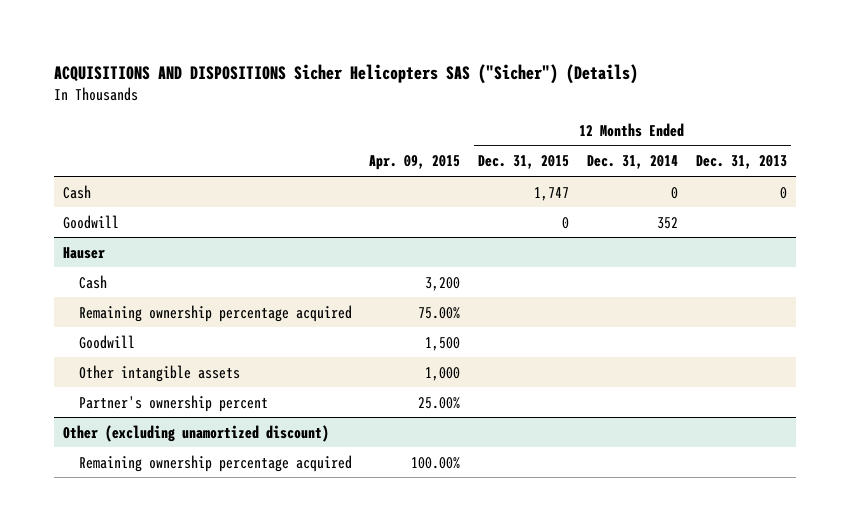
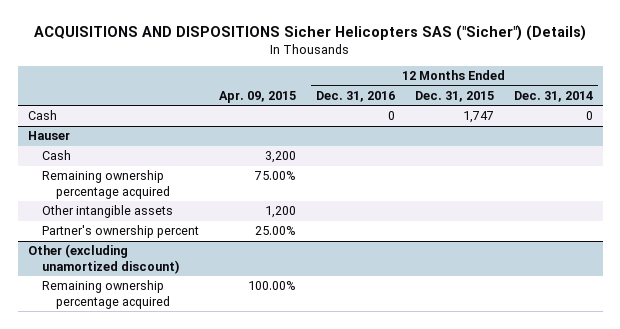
- | Apr. 09, 2015 | 12 Months Ended Dec. 31, 2015 | 12 Months Ended Dec. 31, 2014 | 12 Months Ended Dec. 31, 2013
+ | Apr. 09, 2015 | 12 Months Ended Dec. 31, 2016 | 12 Months Ended Dec. 31, 2015 | 12 Months Ended Dec. 31, 2014
- Goodwill | | 0 | 352 |
@ Hauser
- Goodwill | 1,500 | | |
- Other intangible assets | 1,000 | | |
+ Other intangible assets | 1,200 | | |

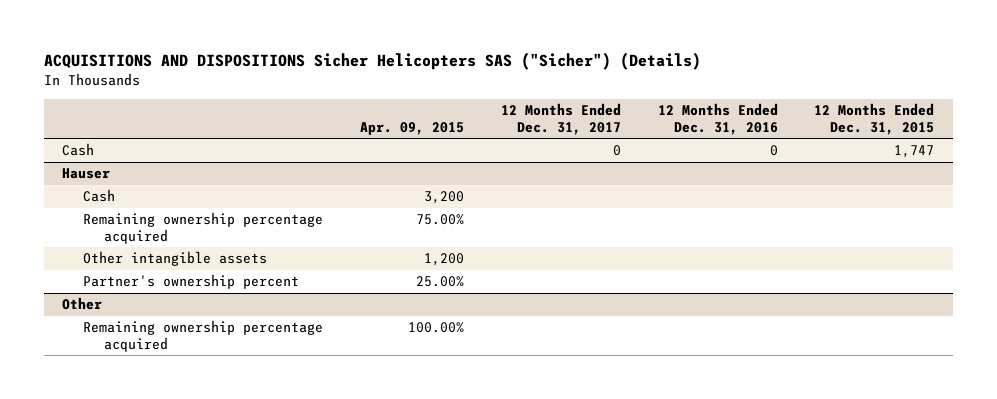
- | Apr. 09, 2015 | 12 Months Ended Dec. 31, 2016 | 12 Months Ended Dec. 31, 2015 | 12 Months Ended Dec. 31, 2014
+ | Apr. 09, 2015 | 12 Months Ended Dec. 31, 2017 | 12 Months Ended Dec. 31, 2016 | 12 Months Ended Dec. 31, 2015
- Other (excluding unamortized discount)
+ Other

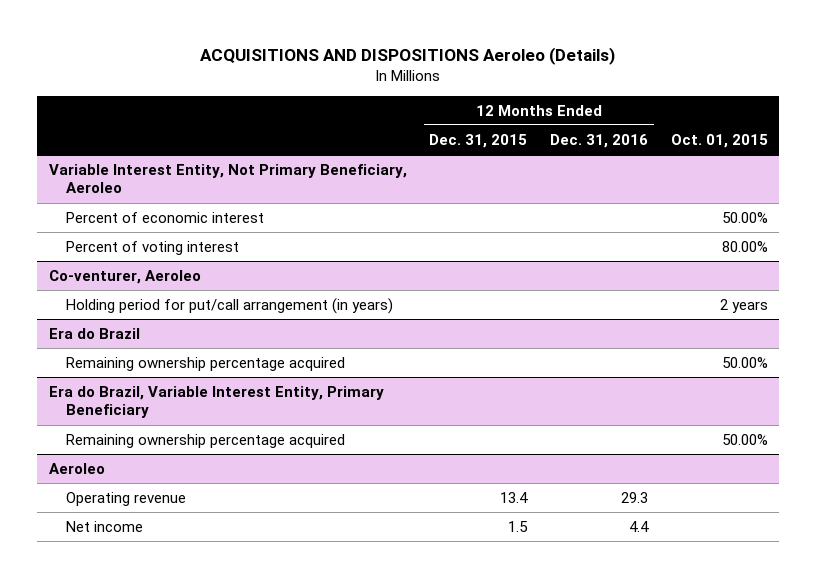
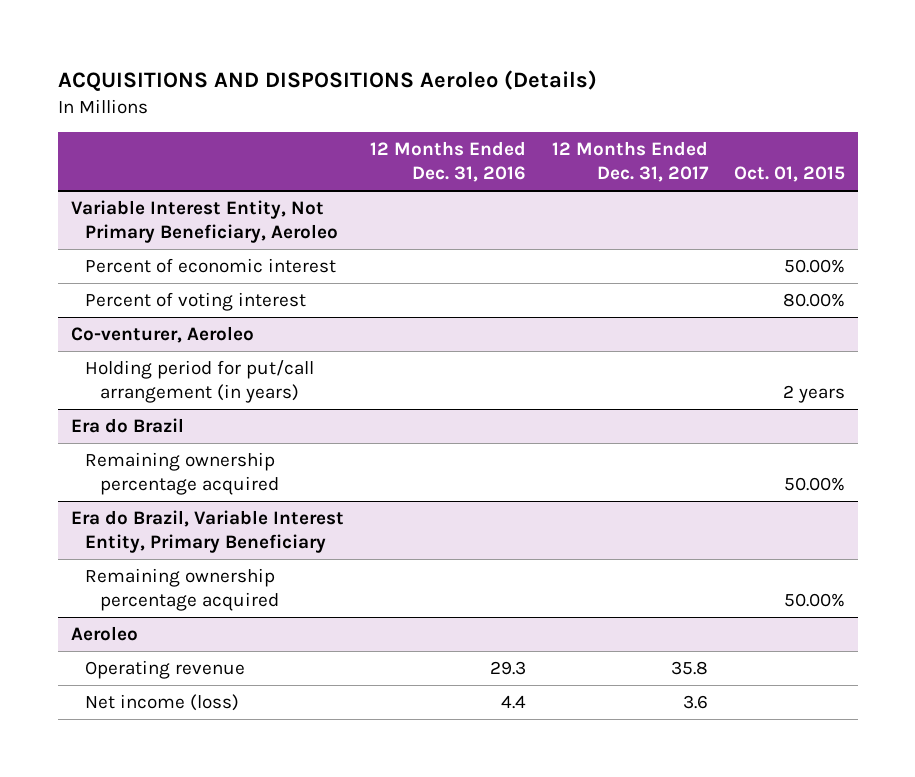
- | 12 Months Ended Dec. 31, 2015 | 12 Months Ended Dec. 31, 2016 | Oct. 01, 2015
+ | 12 Months Ended Dec. 31, 2016 | 12 Months Ended Dec. 31, 2017 | Oct. 01, 2015
@ Aeroleo
- Net income | 1.5 | 4.4 |
+ Net income (loss) | 4.4 | 3.6 |

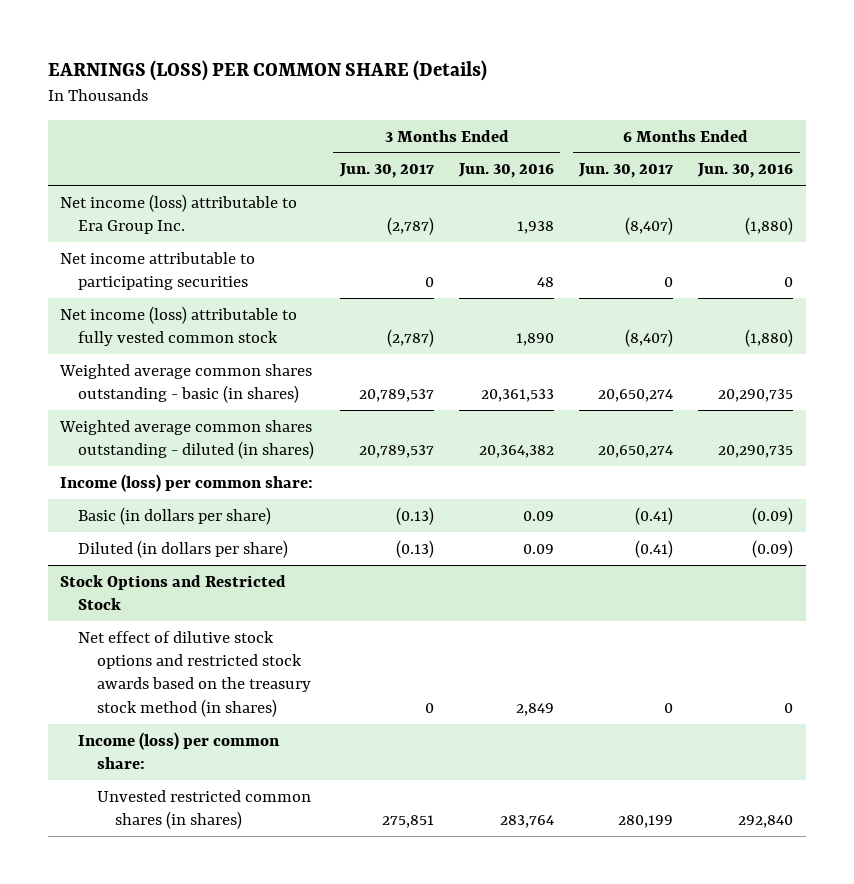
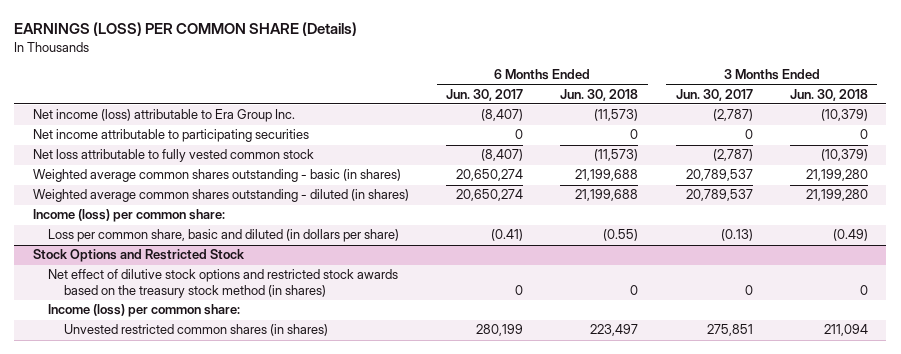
- | 3 Months Ended Jun. 30, 2017 | 3 Months Ended Jun. 30, 2016 | 6 Months Ended Jun. 30, 2017 | 6 Months Ended Jun. 30, 2016
+ | 6 Months Ended Jun. 30, 2017 | 6 Months Ended Jun. 30, 2018 | 3 Months Ended Jun. 30, 2017 | 3 Months Ended Jun. 30, 2018
- Net income (loss) attributable to fully vested common stock | (2,787) | 1,890 | (8,407) | (1,880)
+ Net loss attributable to fully vested common stock | (8,407) | (11,573) | (2,787) | (10,379)
- Basic (in dollars per share) | (0.13) | 0.09 | (0.41) | (0.09)
- Diluted (in dollars per share) | (0.13) | 0.09 | (0.41) | (0.09)
+ Loss per common share, basic and diluted (in dollars per share) | (0.41) | (0.55) | (0.13) | (0.49)

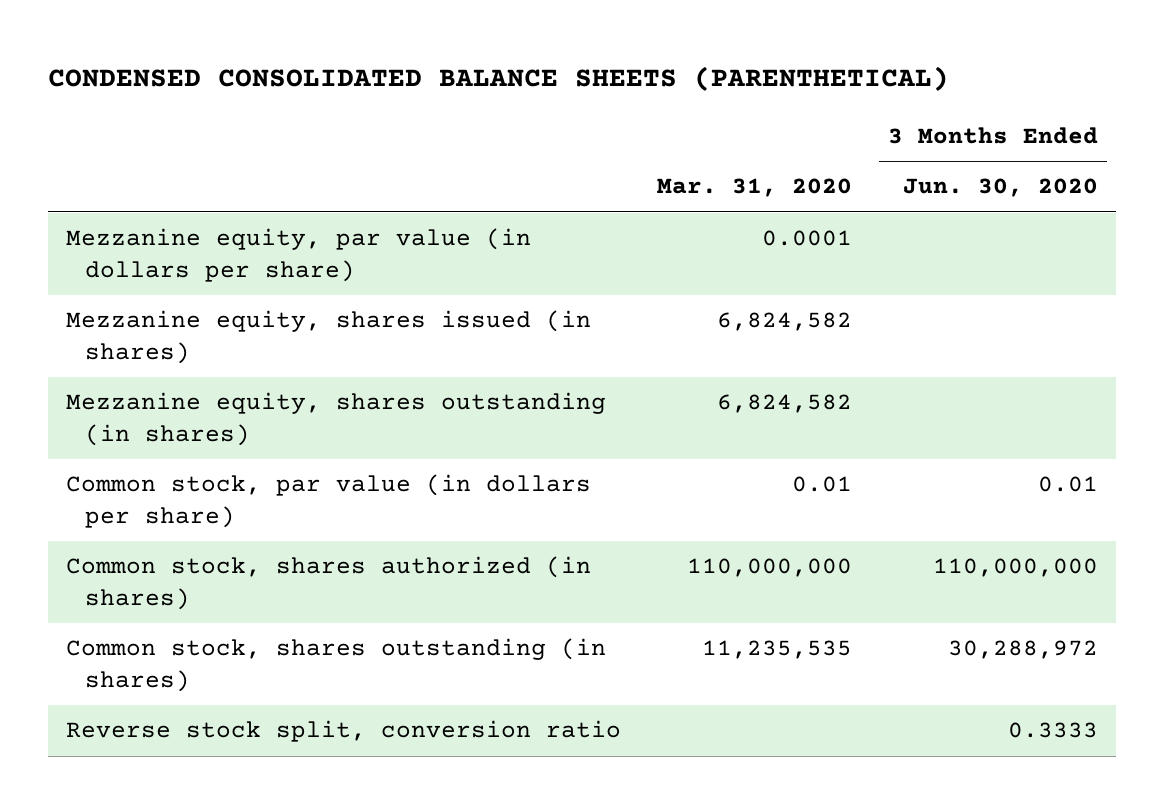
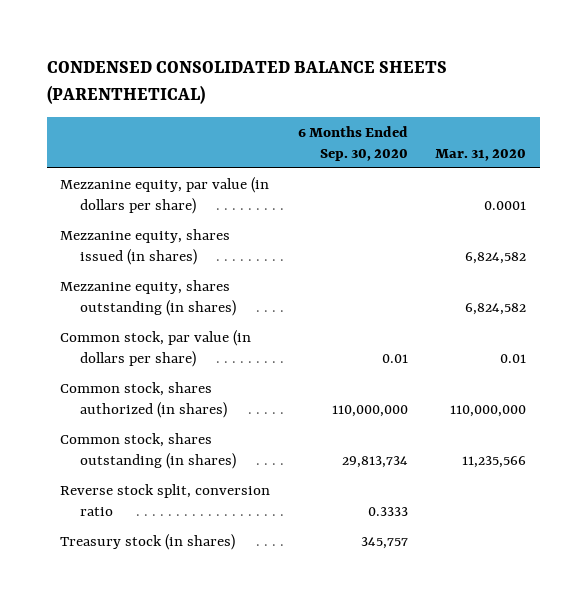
- | Mar. 31, 2020 | 3 Months Ended Jun. 30, 2020
+ | 6 Months Ended Sep. 30, 2020 | Mar. 31, 2020
- Common stock, shares outstanding (in shares) | 11,235,535 | 30,288,972
+ Common stock, shares outstanding (in shares) | 29,813,734 | 11,235,566
+ Treasury stock (in shares) | 345,757 |

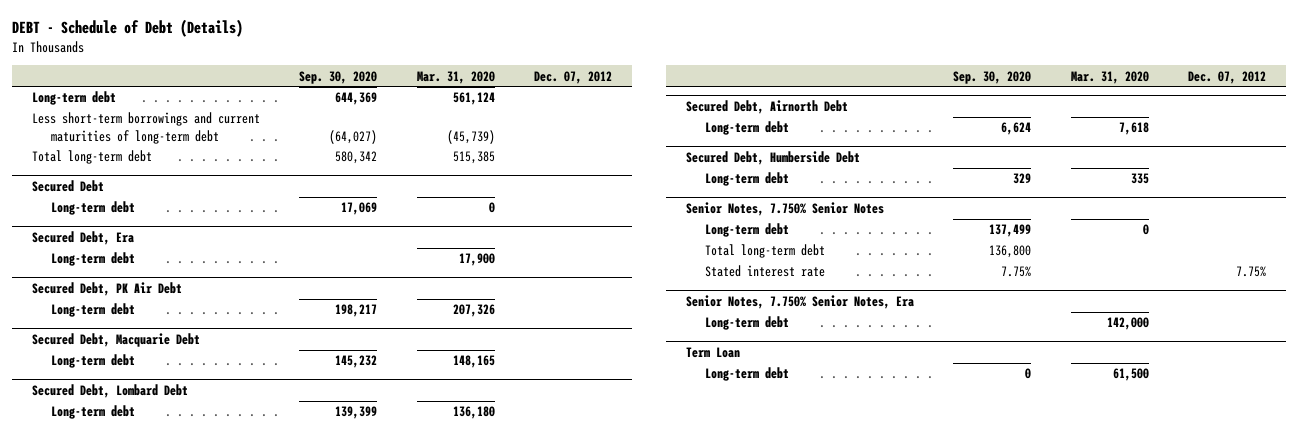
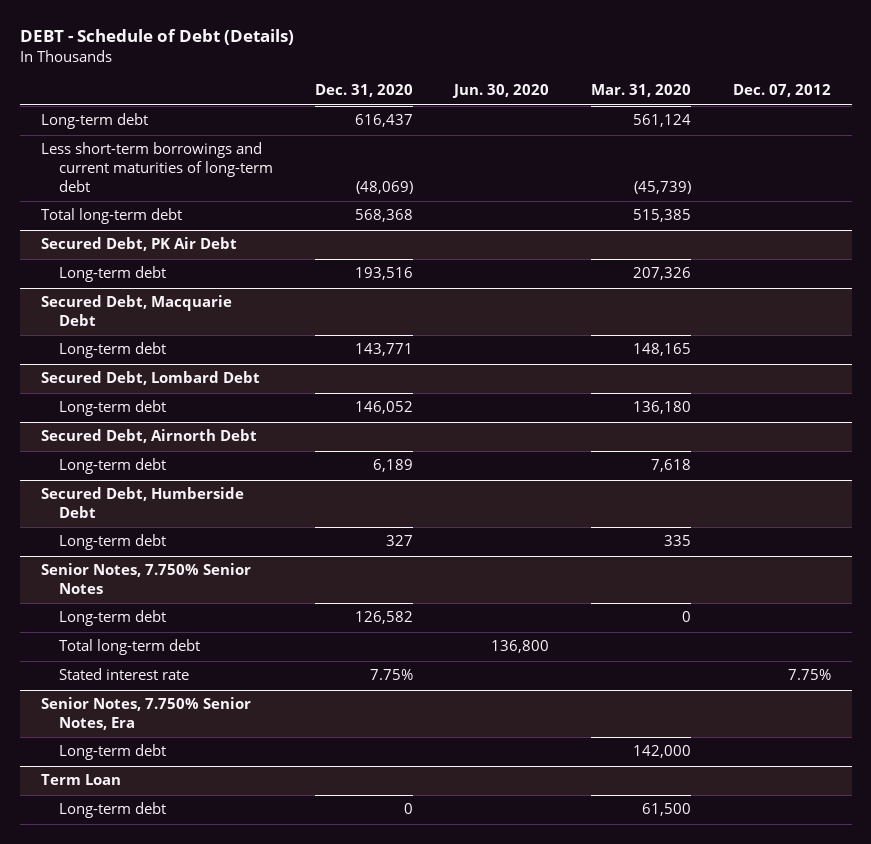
- | Sep. 30, 2020 | Mar. 31, 2020 | Dec. 07, 2012
+ | Dec. 31, 2020 | Jun. 30, 2020 | Mar. 31, 2020 | Dec. 07, 2012
- Secured Debt
- Long-term debt | 17,069 | 0 |
- Secured Debt, Era
- Long-term debt | | 17,900 |

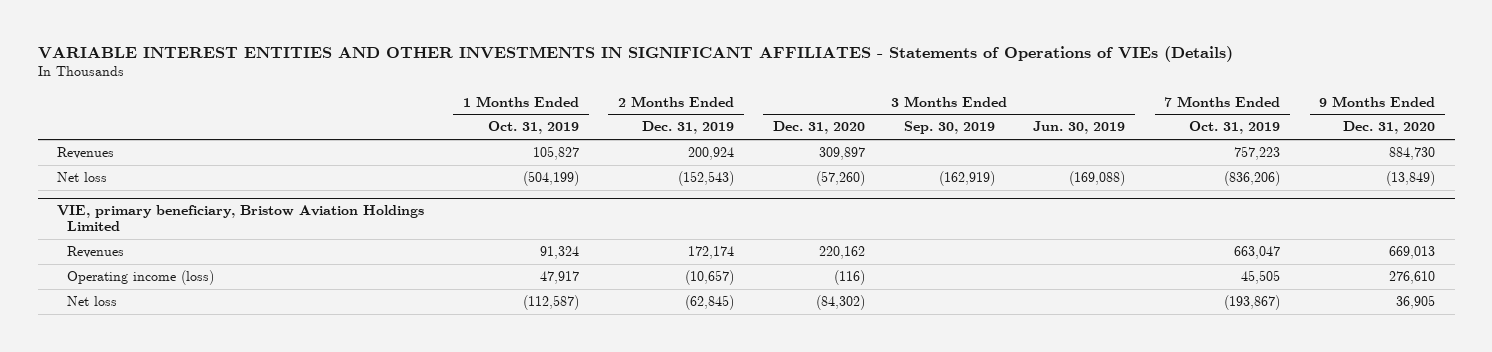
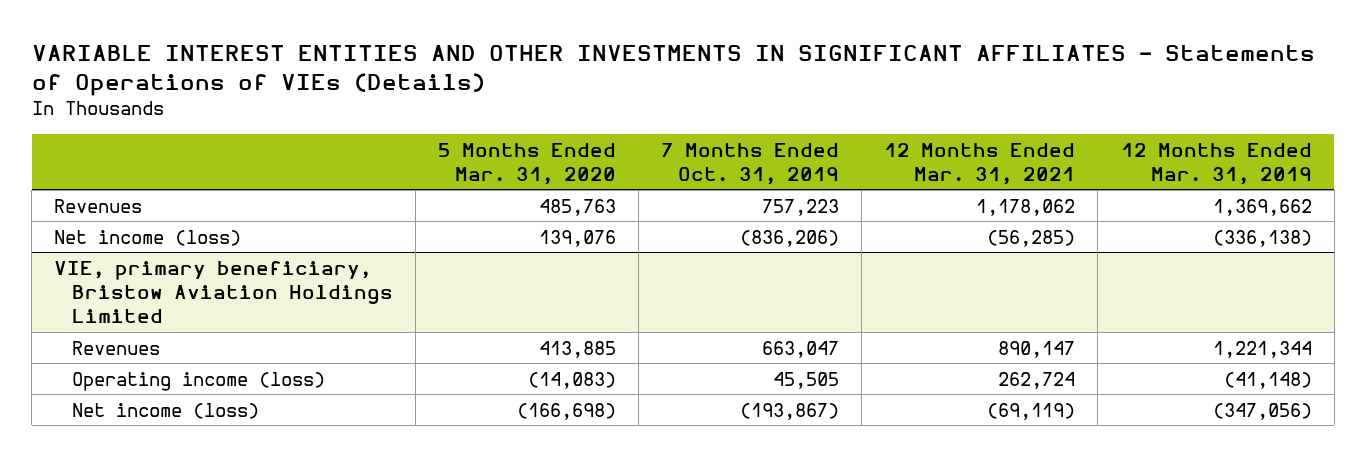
- | 1 Months Ended Oct. 31, 2019 | 2 Months Ended Dec. 31, 2019 | 3 Months Ended Dec. 31, 2020 | 3 Months Ended Sep. 30, 2019 | 3 Months Ended Jun. 30, 2019 | 7 Months Ended Oct. 31, 2019 | 9 Months Ended Dec. 31, 2020
+ | 5 Months Ended Mar. 31, 2020 | 7 Months Ended Oct. 31, 2019 | 12 Months Ended Mar. 31, 2021 | 12 Months Ended Mar. 31, 2019
- Net loss | (504,199) | (152,543) | (57,260) | (162,919) | (169,088) | (836,206) | (13,849)
+ Net income (loss) | 139,076 | (836,206) | (56,285) | (336,138)
@ VIE, primary beneficiary, Bristow Aviation Holdings Limited
- Net loss | (112,587) | (62,845) | (84,302) | | | (193,867) | 36,905
+ Net income (loss) | (166,698) | (193,867) | (69,119) | (347,056)

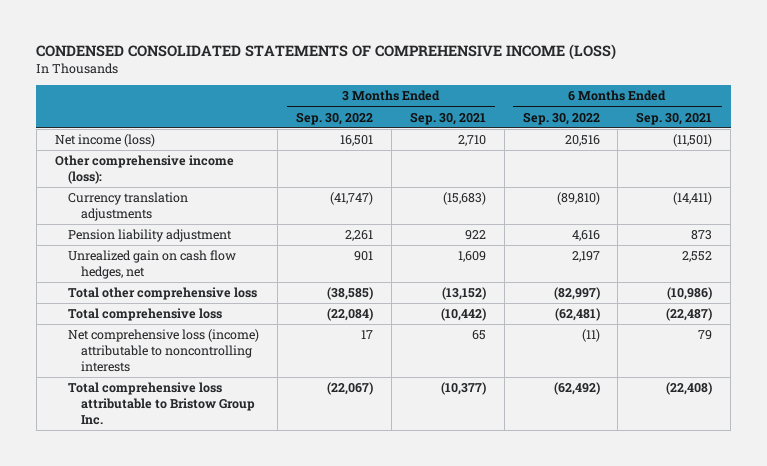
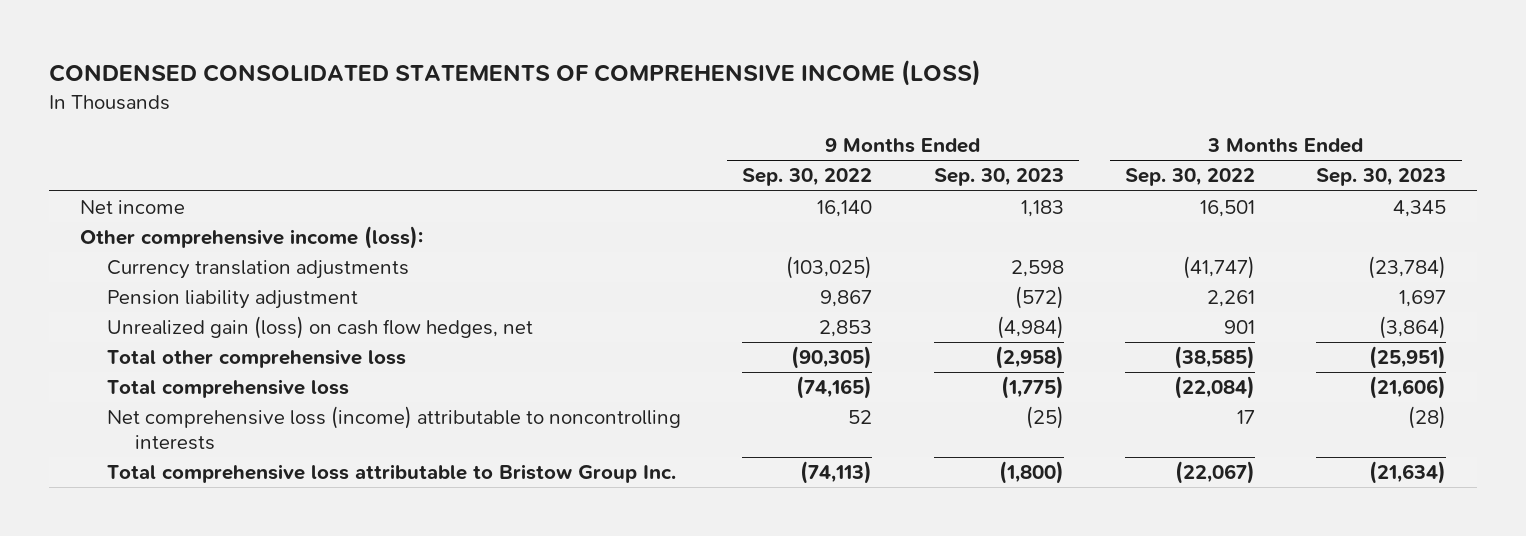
- | 3 Months Ended Sep. 30, 2022 | 3 Months Ended Sep. 30, 2021 | 6 Months Ended Sep. 30, 2022 | 6 Months Ended Sep. 30, 2021
+ | 9 Months Ended Sep. 30, 2022 | 9 Months Ended Sep. 30, 2023 | 3 Months Ended Sep. 30, 2022 | 3 Months Ended Sep. 30, 2023
- Net income (loss) | 16,501 | 2,710 | 20,516 | (11,501)
+ Net income | 16,140 | 1,183 | 16,501 | 4,345
- Unrealized gain on cash flow hedges, net | 901 | 1,609 | 2,197 | 2,552
+ Unrealized gain (loss) on cash flow hedges, net | 2,853 | (4,984) | 901 | (3,864)

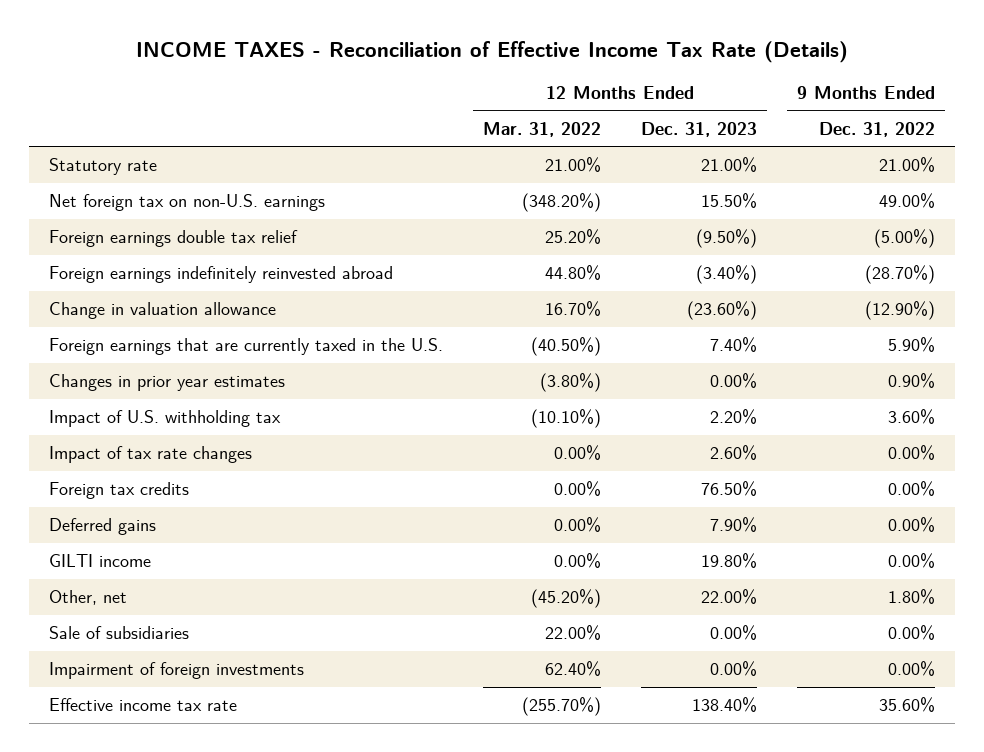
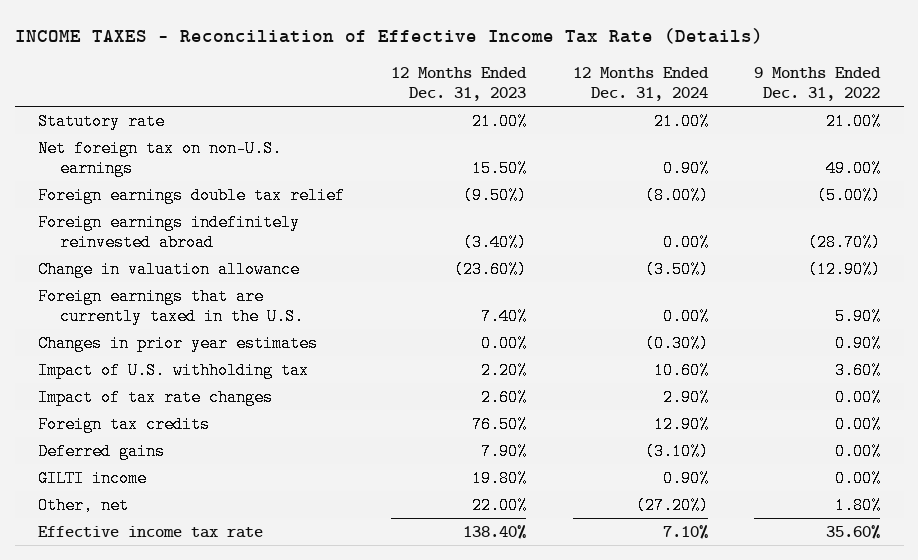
- | 12 Months Ended Mar. 31, 2022 | 12 Months Ended Dec. 31, 2023 | 9 Months Ended Dec. 31, 2022
+ | 12 Months Ended Dec. 31, 2023 | 12 Months Ended Dec. 31, 2024 | 9 Months Ended Dec. 31, 2022
- Sale of subsidiaries | 22.00% | 0.00% | 0.00%
- Impairment of foreign investments | 62.40% | 0.00% | 0.00%

